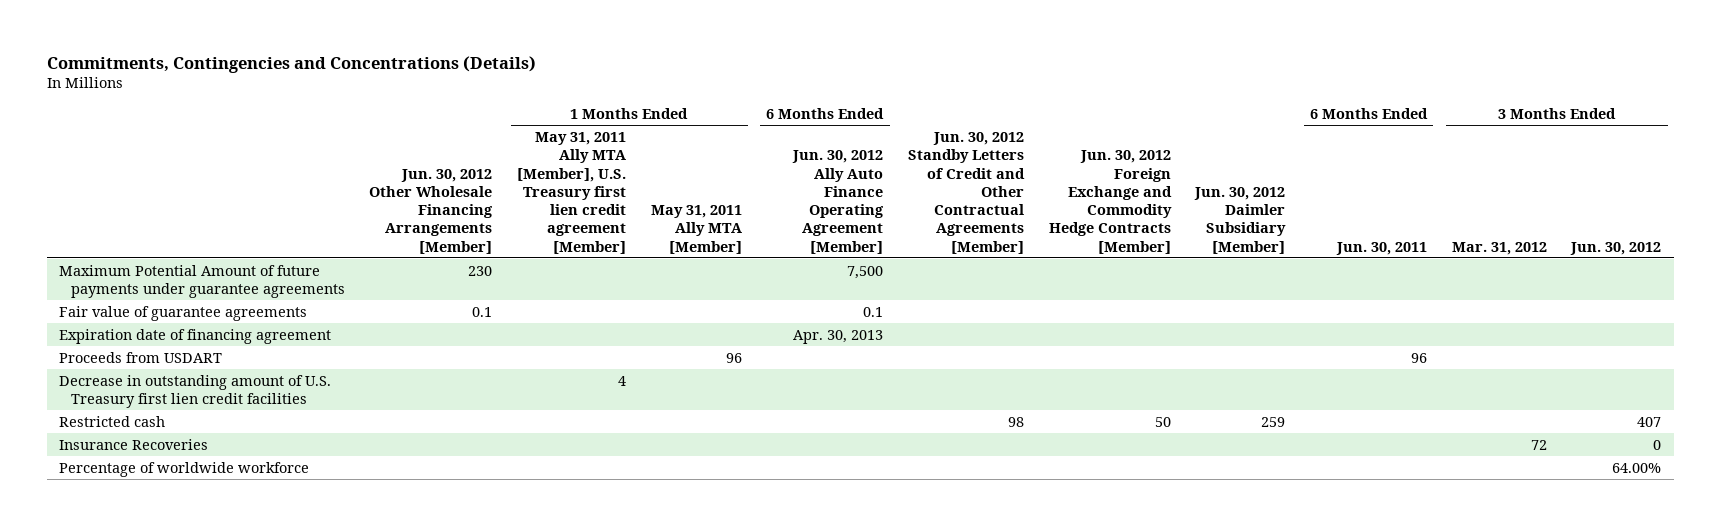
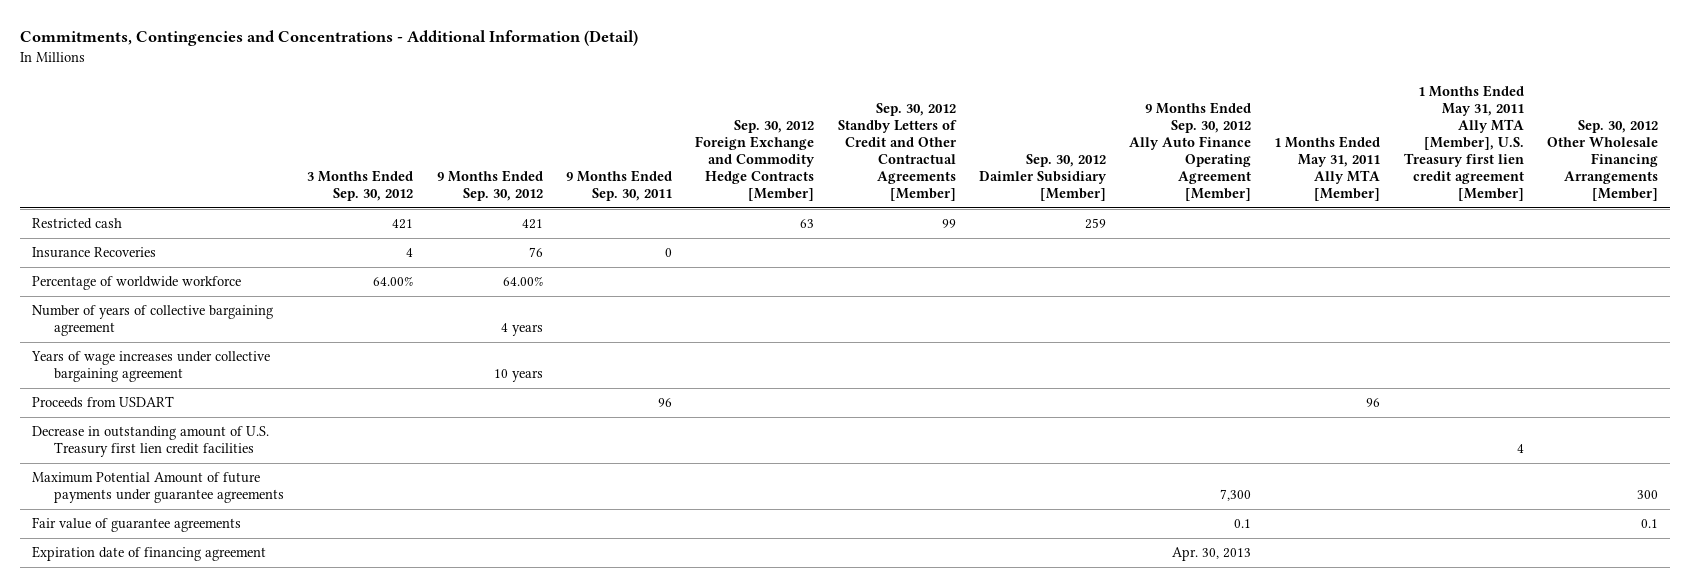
- Commitments, Contingencies and Concentrations (Details)
+ Commitments, Contingencies and Concentrations - Additional Information (Detail)
- | Jun. 30, 2012 Other Wholesale Financing Arrangements [Member] | 1 Months Ended May 31, 2011 Ally MTA [Member], U.S. Treasury first lien credit agreement [Member] | 1 Months Ended May 31, 2011 Ally MTA [Member] | 6 Months Ended Jun. 30, 2012 Ally Auto Finance Operating Agreement [Member] | Jun. 30, 2012 Standby Letters of Credit and Other Contractual Agreements [Member] | Jun. 30, 2012 Foreign Exchange and Commodity Hedge Contracts [Member] | Jun. 30, 2012 Daimler Subsidiary [Member] | 6 Months Ended Jun. 30, 2011 | 3 Months Ended Mar. 31, 2012 | 3 Months Ended Jun. 30, 2012
+ | 3 Months Ended Sep. 30, 2012 | 9 Months Ended Sep. 30, 2012 | 9 Months Ended Sep. 30, 2011 | Sep. 30, 2012 Foreign Exchange and Commodity Hedge Contracts [Member] | Sep. 30, 2012 Standby Letters of Credit and Other Contractual Agreements [Member] | Sep. 30, 2012 Daimler Subsidiary [Member] | 9 Months Ended Sep. 30, 2012 Ally Auto Finance Operating Agreement [Member] | 1 Months Ended May 31, 2011 Ally MTA [Member] | 1 Months Ended May 31, 2011 Ally MTA [Member], U.S. Treasury first lien credit agreement [Member] | Sep. 30, 2012 Other Wholesale Financing Arrangements [Member]
+ Number of years of collective bargaining agreement | | 4 years | | | | | | | |
+ Years of wage increases under collective bargaining agreement | | 10 years | | | | | | | |
moved down: Proceeds from USDART | | | 96 | | | | | 96 | |
moved down: Decrease in outstanding amount of U.S. Treasury first lien credit facilities | | | | | | | | | 4 |
moved down: Maximum Potential Amount of future payments under guarantee agreements | | | | | | | 7,300 | | | 300
moved down: Fair value of guarantee agreements | | | | | | | 0.1 | | | 0.1
moved down: Expiration date of financing agreement | | | | | | | Apr. 30, 2013 | | |

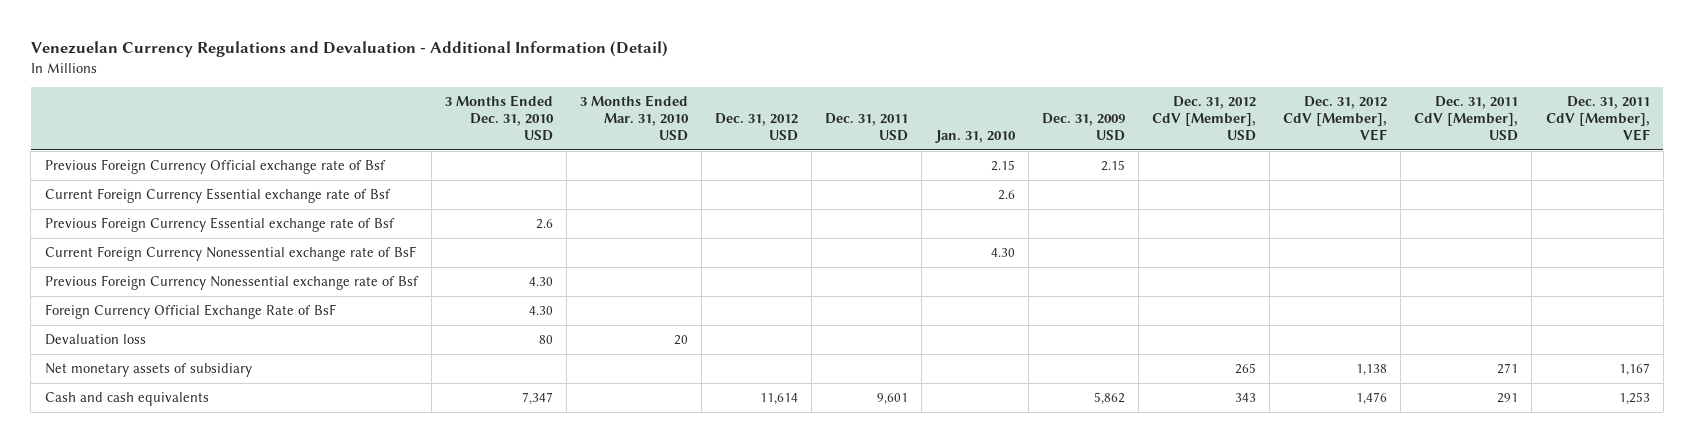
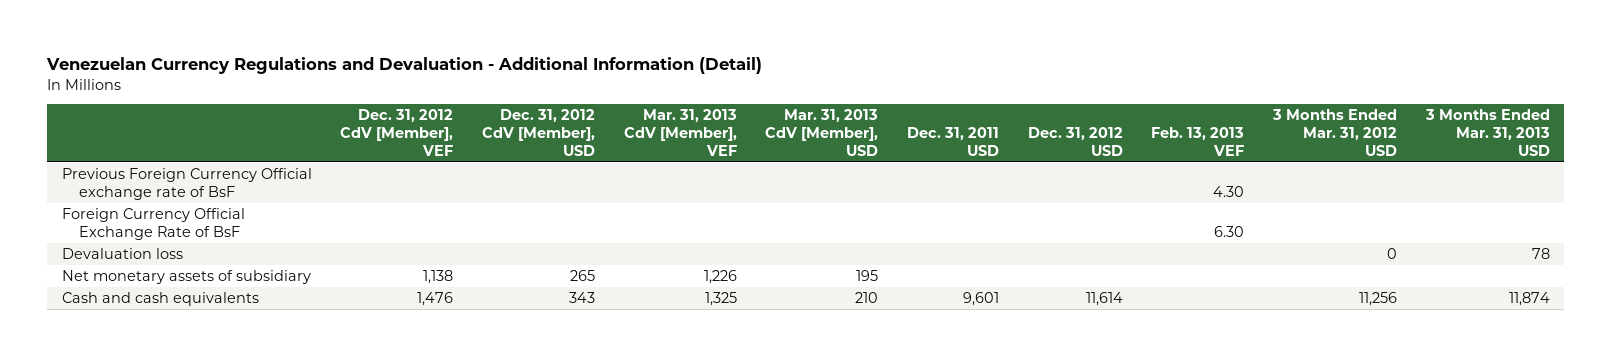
- | 3 Months Ended Dec. 31, 2010 USD | 3 Months Ended Mar. 31, 2010 USD | Dec. 31, 2012 USD | Dec. 31, 2011 USD | Jan. 31, 2010 | Dec. 31, 2009 USD | Dec. 31, 2012 CdV [Member], USD | Dec. 31, 2012 CdV [Member], VEF | Dec. 31, 2011 CdV [Member], USD | Dec. 31, 2011 CdV [Member], VEF
+ | Dec. 31, 2012 CdV [Member], VEF | Dec. 31, 2012 CdV [Member], USD | Mar. 31, 2013 CdV [Member], VEF | Mar. 31, 2013 CdV [Member], USD | Dec. 31, 2011 USD | Dec. 31, 2012 USD | Feb. 13, 2013 VEF | 3 Months Ended Mar. 31, 2012 USD | 3 Months Ended Mar. 31, 2013 USD
- Previous Foreign Currency Official exchange rate of Bsf | | | | | 2.15 | 2.15 | | | |
- Current Foreign Currency Essential exchange rate of Bsf | | | | | 2.6 | | | | |
- Previous Foreign Currency Essential exchange rate of Bsf | 2.6 | | | | | | | | |
- Current Foreign Currency Nonessential exchange rate of BsF | | | | | 4.30 | | | | |
- Previous Foreign Currency Nonessential exchange rate of Bsf | 4.30 | | | | | | | | |
+ Previous Foreign Currency Official exchange rate of BsF | | | | | | | 4.30 | |

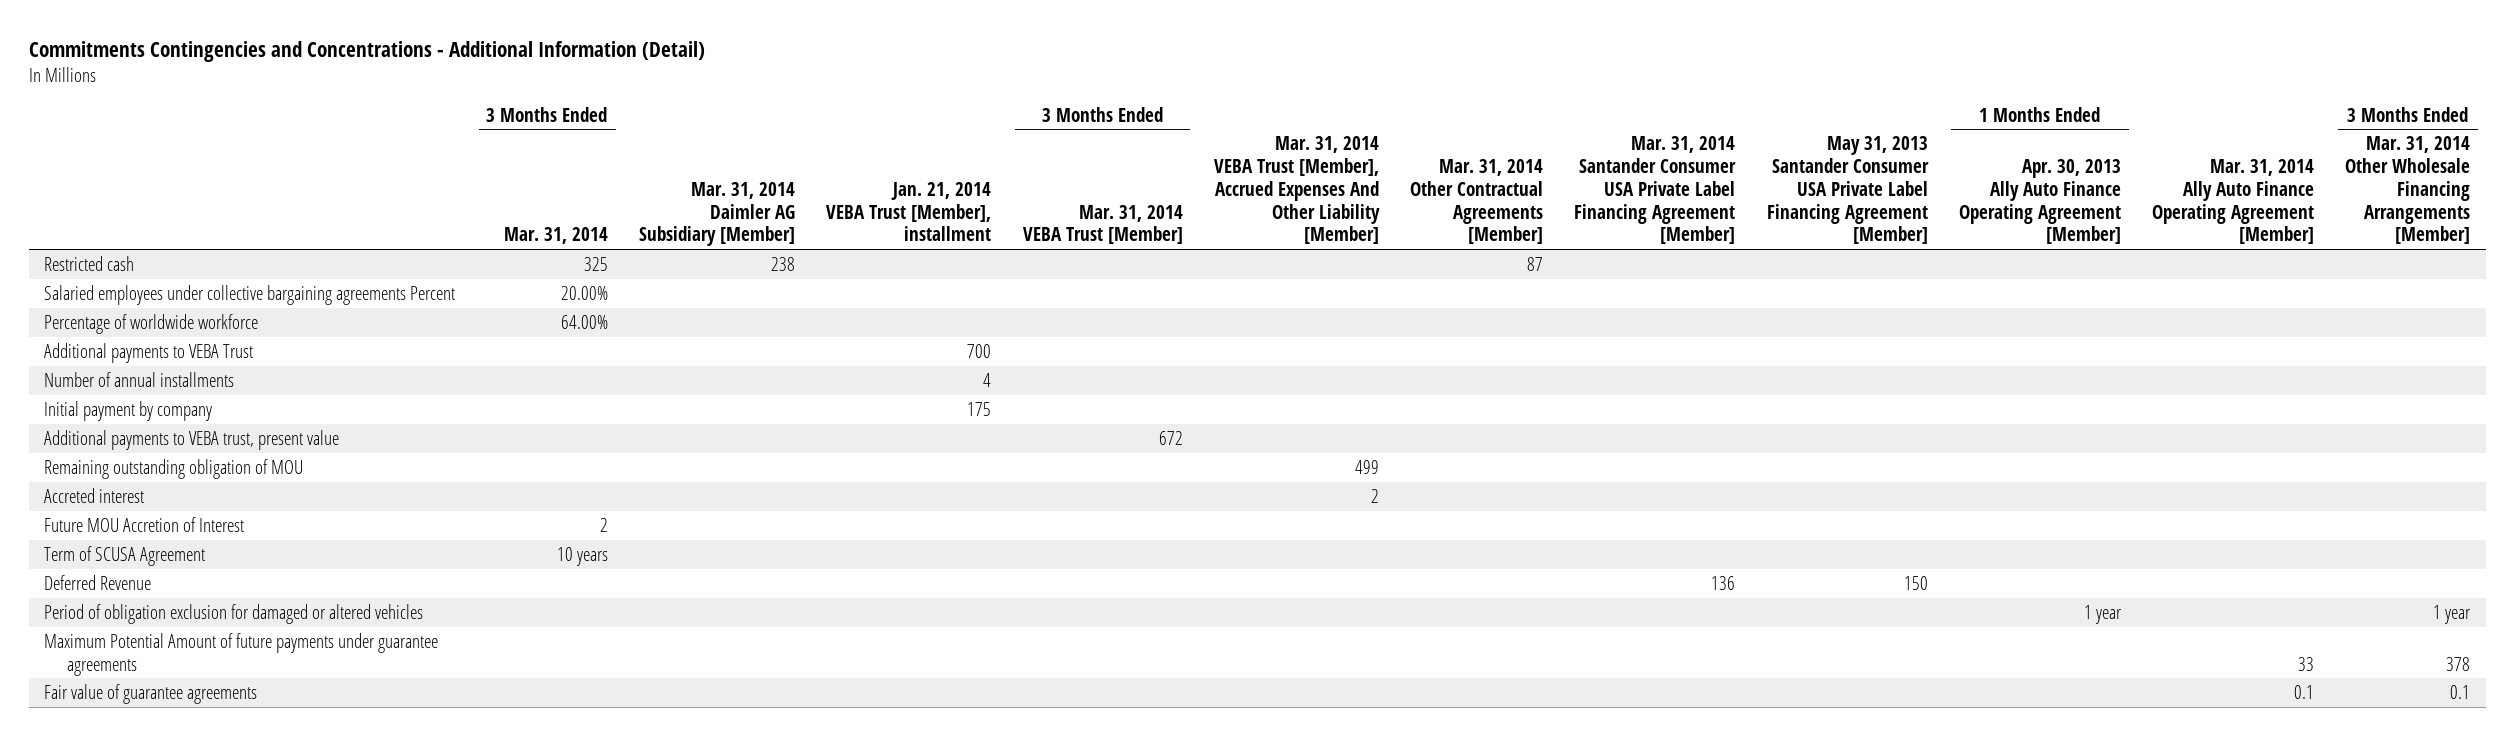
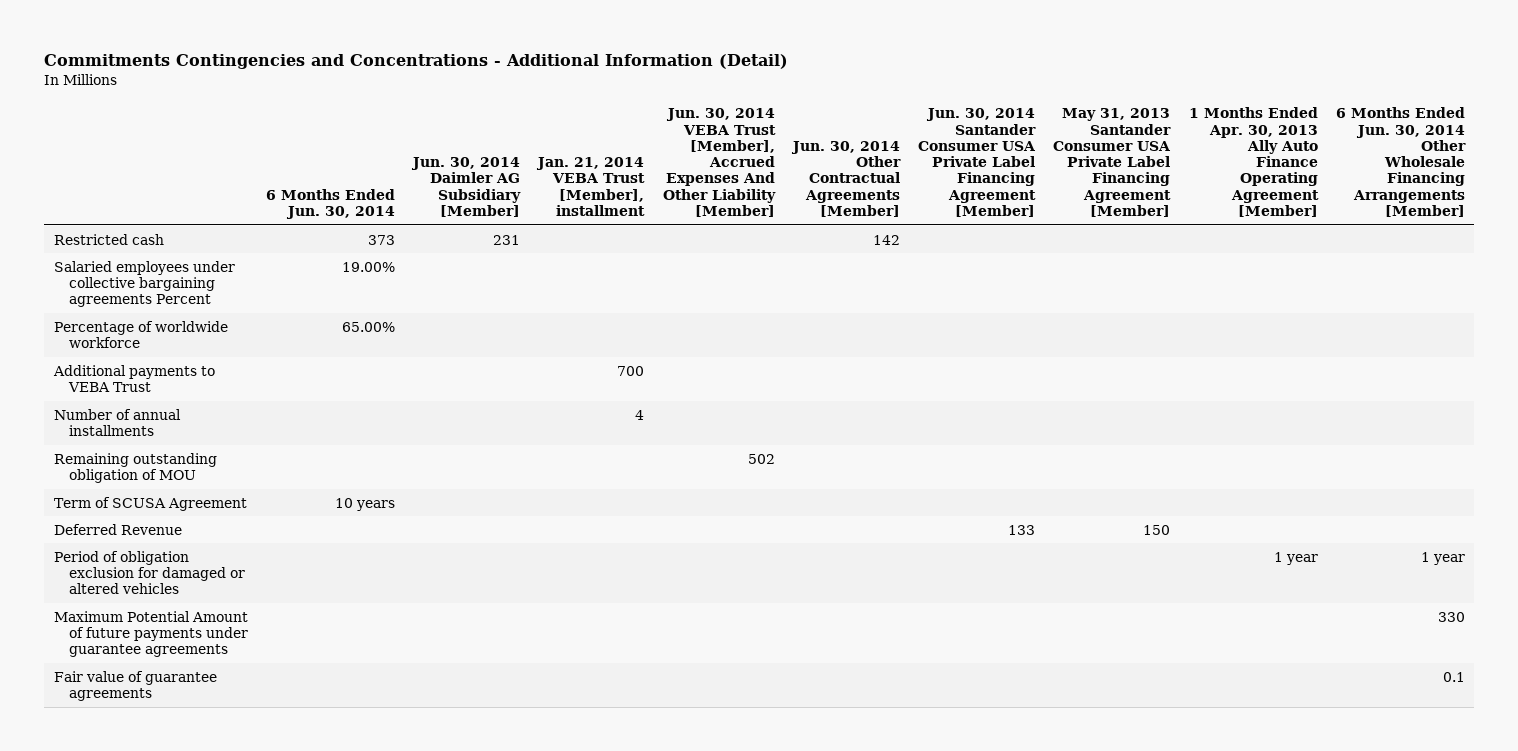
- | 3 Months Ended Mar. 31, 2014 | Mar. 31, 2014 Daimler AG Subsidiary [Member] | Jan. 21, 2014 VEBA Trust [Member], installment | 3 Months Ended Mar. 31, 2014 VEBA Trust [Member] | Mar. 31, 2014 VEBA Trust [Member], Accrued Expenses And Other Liability [Member] | Mar. 31, 2014 Other Contractual Agreements [Member] | Mar. 31, 2014 Santander Consumer USA Private Label Financing Agreement [Member] | May 31, 2013 Santander Consumer USA Private Label Financing Agreement [Member] | 1 Months Ended Apr. 30, 2013 Ally Auto Finance Operating Agreement [Member] | Mar. 31, 2014 Ally Auto Finance Operating Agreement [Member] | 3 Months Ended Mar. 31, 2014 Other Wholesale Financing Arrangements [Member]
+ | 6 Months Ended Jun. 30, 2014 | Jun. 30, 2014 Daimler AG Subsidiary [Member] | Jan. 21, 2014 VEBA Trust [Member], installment | Jun. 30, 2014 VEBA Trust [Member], Accrued Expenses And Other Liability [Member] | Jun. 30, 2014 Other Contractual Agreements [Member] | Jun. 30, 2014 Santander Consumer USA Private Label Financing Agreement [Member] | May 31, 2013 Santander Consumer USA Private Label Financing Agreement [Member] | 1 Months Ended Apr. 30, 2013 Ally Auto Finance Operating Agreement [Member] | 6 Months Ended Jun. 30, 2014 Other Wholesale Financing Arrangements [Member]
- Initial payment by company | | | 175 | | | | | | | |
- Additional payments to VEBA trust, present value | | | | 672 | | | | | | |
- Accreted interest | | | | | 2 | | | | | |
- Future MOU Accretion of Interest | 2 | | | | | | | | | |

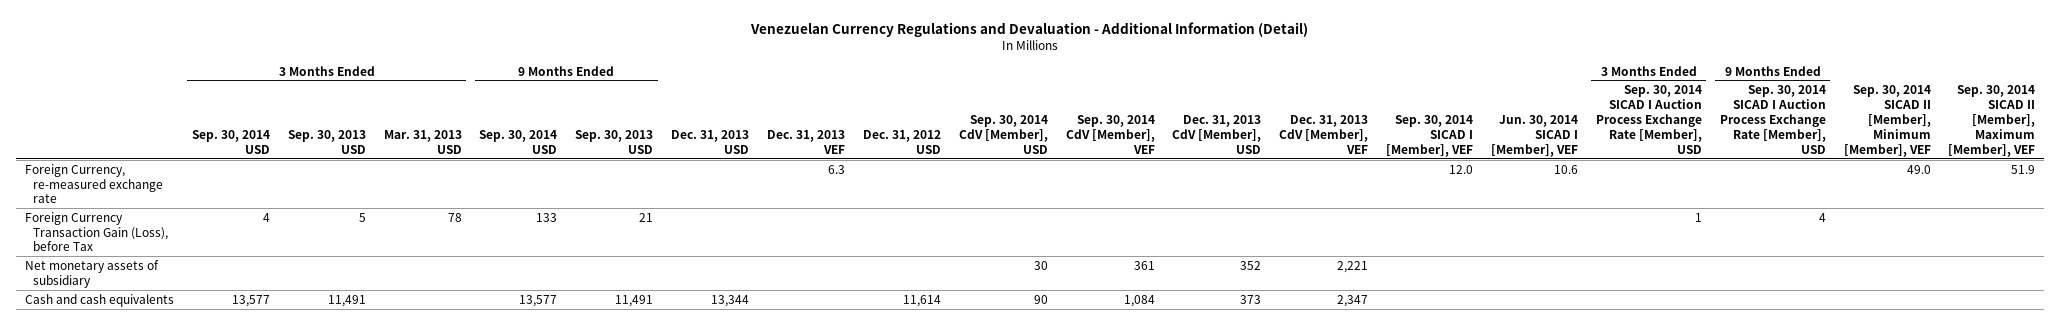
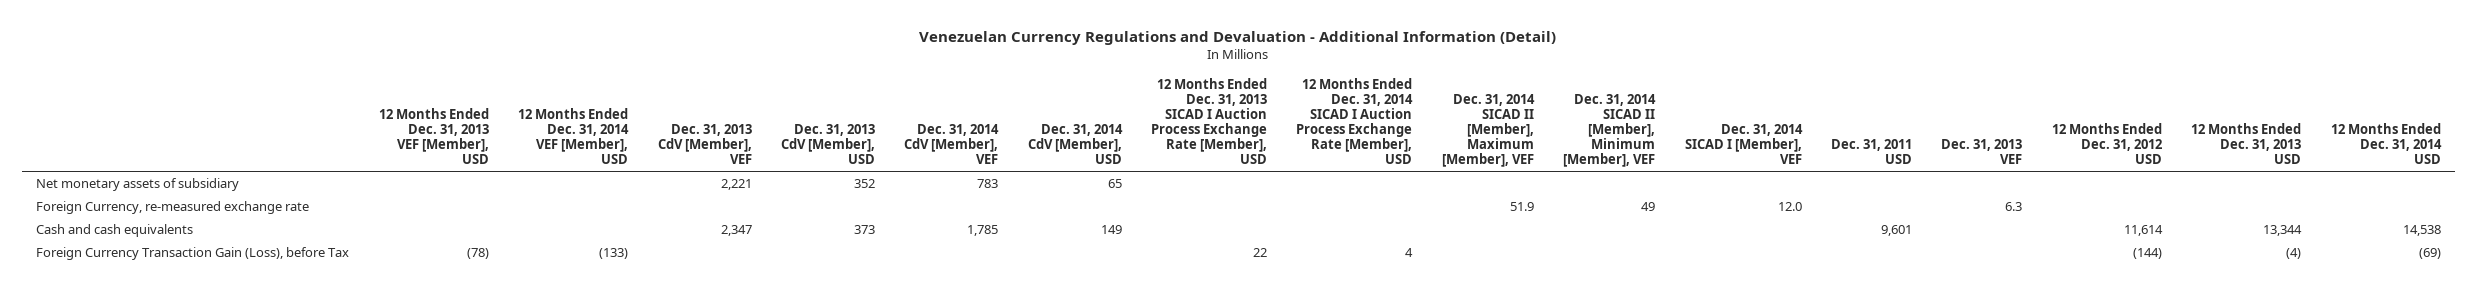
- | 3 Months Ended Sep. 30, 2014 USD | 3 Months Ended Sep. 30, 2013 USD | 3 Months Ended Mar. 31, 2013 USD | 9 Months Ended Sep. 30, 2014 USD | 9 Months Ended Sep. 30, 2013 USD | Dec. 31, 2013 USD | Dec. 31, 2013 VEF | Dec. 31, 2012 USD | Sep. 30, 2014 CdV [Member], USD | Sep. 30, 2014 CdV [Member], VEF | Dec. 31, 2013 CdV [Member], USD | Dec. 31, 2013 CdV [Member], VEF | Sep. 30, 2014 SICAD I [Member], VEF | Jun. 30, 2014 SICAD I [Member], VEF | 3 Months Ended Sep. 30, 2014 SICAD I Auction Process Exchange Rate [Member], USD | 9 Months Ended Sep. 30, 2014 SICAD I Auction Process Exchange Rate [Member], USD | Sep. 30, 2014 SICAD II [Member], Minimum [Member], VEF | Sep. 30, 2014 SICAD II [Member], Maximum [Member], VEF
+ | 12 Months Ended Dec. 31, 2013 VEF [Member], USD | 12 Months Ended Dec. 31, 2014 VEF [Member], USD | Dec. 31, 2013 CdV [Member], VEF | Dec. 31, 2013 CdV [Member], USD | Dec. 31, 2014 CdV [Member], VEF | Dec. 31, 2014 CdV [Member], USD | 12 Months Ended Dec. 31, 2013 SICAD I Auction Process Exchange Rate [Member], USD | 12 Months Ended Dec. 31, 2014 SICAD I Auction Process Exchange Rate [Member], USD | Dec. 31, 2014 SICAD II [Member], Maximum [Member], VEF | Dec. 31, 2014 SICAD II [Member], Minimum [Member], VEF | Dec. 31, 2014 SICAD I [Member], VEF | Dec. 31, 2011 USD | Dec. 31, 2013 VEF | 12 Months Ended Dec. 31, 2012 USD | 12 Months Ended Dec. 31, 2013 USD | 12 Months Ended Dec. 31, 2014 USD
moved down: Foreign Currency, re-measured exchange rate | | | | | | | | | 51.9 | 49 | 12.0 | | 6.3 | | |
moved down: Foreign Currency Transaction Gain (Loss), before Tax | (78) | (133) | | | | | 22 | 4 | | | | | | (144) | (4) | (69)

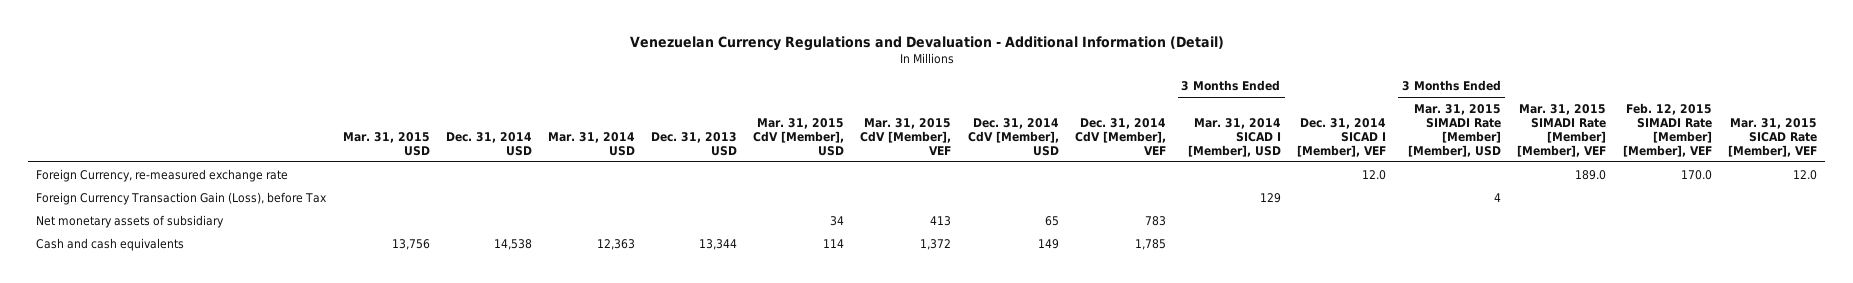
- | 12 Months Ended Dec. 31, 2013 VEF [Member], USD | 12 Months Ended Dec. 31, 2014 VEF [Member], USD | Dec. 31, 2013 CdV [Member], VEF | Dec. 31, 2013 CdV [Member], USD | Dec. 31, 2014 CdV [Member], VEF | Dec. 31, 2014 CdV [Member], USD | 12 Months Ended Dec. 31, 2013 SICAD I Auction Process Exchange Rate [Member], USD | 12 Months Ended Dec. 31, 2014 SICAD I Auction Process Exchange Rate [Member], USD | Dec. 31, 2014 SICAD II [Member], Maximum [Member], VEF | Dec. 31, 2014 SICAD II [Member], Minimum [Member], VEF | Dec. 31, 2014 SICAD I [Member], VEF | Dec. 31, 2011 USD | Dec. 31, 2013 VEF | 12 Months Ended Dec. 31, 2012 USD | 12 Months Ended Dec. 31, 2013 USD | 12 Months Ended Dec. 31, 2014 USD
+ | Mar. 31, 2015 USD | Dec. 31, 2014 USD | Mar. 31, 2014 USD | Dec. 31, 2013 USD | Mar. 31, 2015 CdV [Member], USD | Mar. 31, 2015 CdV [Member], VEF | Dec. 31, 2014 CdV [Member], USD | Dec. 31, 2014 CdV [Member], VEF | 3 Months Ended Mar. 31, 2014 SICAD I [Member], USD | Dec. 31, 2014 SICAD I [Member], VEF | 3 Months Ended Mar. 31, 2015 SIMADI Rate [Member] [Member], USD | Mar. 31, 2015 SIMADI Rate [Member] [Member], VEF | Feb. 12, 2015 SIMADI Rate [Member] [Member], VEF | Mar. 31, 2015 SICAD Rate [Member], VEF
moved down: Net monetary assets of subsidiary | | | | | 34 | 413 | 65 | 783 | | | | | |
moved down: Cash and cash equivalents | 13,756 | 14,538 | 12,363 | 13,344 | 114 | 1,372 | 149 | 1,785 | | | | | |

